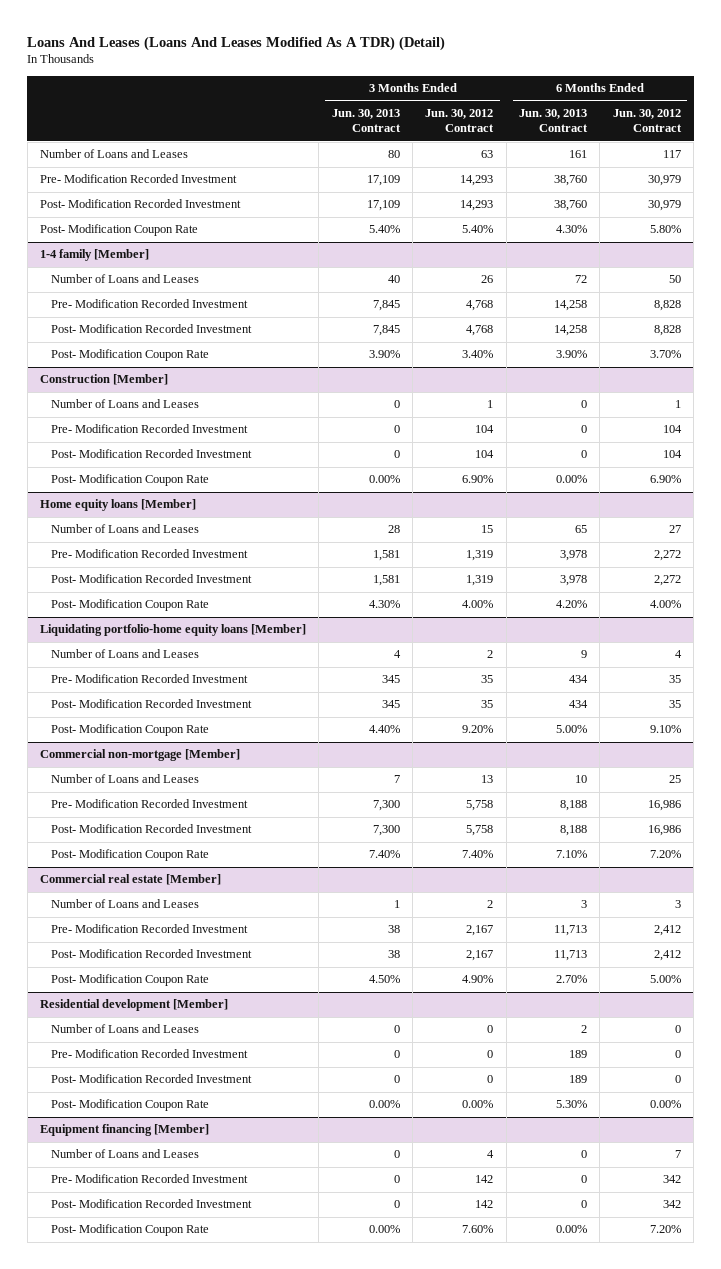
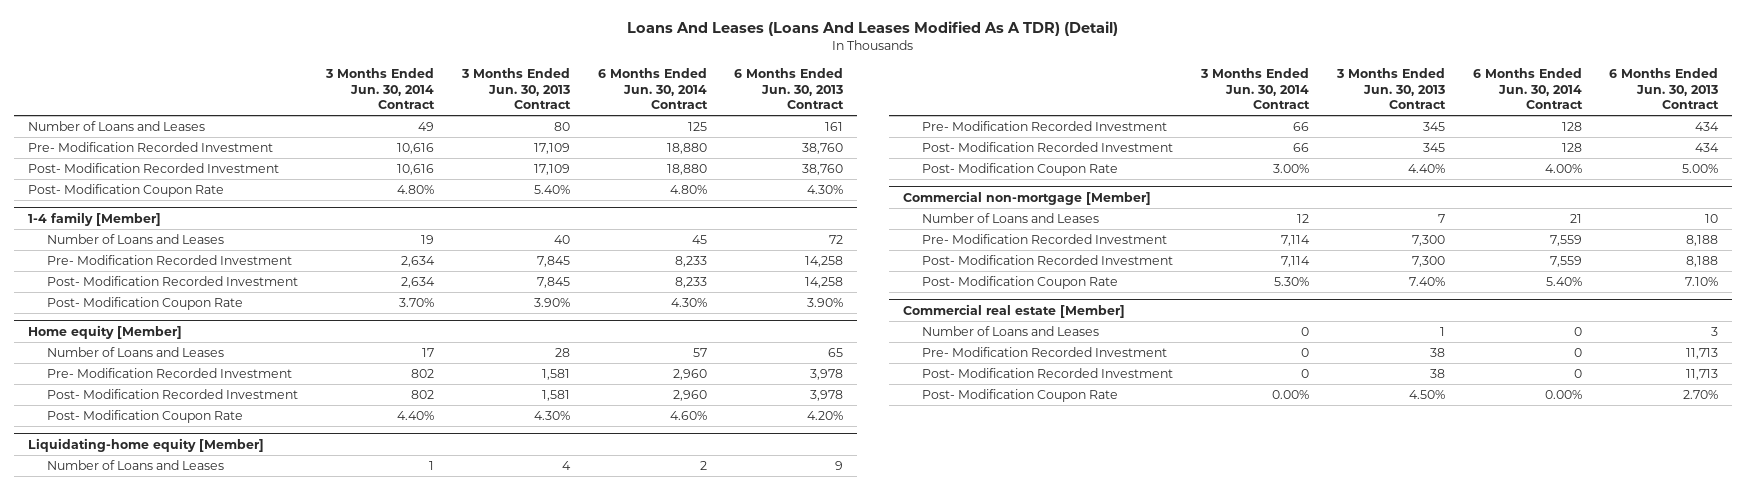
- | 3 Months Ended Jun. 30, 2013 Contract | 3 Months Ended Jun. 30, 2012 Contract | 6 Months Ended Jun. 30, 2013 Contract | 6 Months Ended Jun. 30, 2012 Contract
+ | 3 Months Ended Jun. 30, 2014 Contract | 3 Months Ended Jun. 30, 2013 Contract | 6 Months Ended Jun. 30, 2014 Contract | 6 Months Ended Jun. 30, 2013 Contract
- Construction [Member]
- Number of Loans and Leases | 0 | 1 | 0 | 1
- Pre- Modification Recorded Investment | 0 | 104 | 0 | 104
- Post- Modification Recorded Investment | 0 | 104 | 0 | 104
- Post- Modification Coupon Rate | 0.00% | 6.90% | 0.00% | 6.90%
- Home equity loans [Member]
+ Home equity [Member]
- Liquidating portfolio-home equity loans [Member]
+ Liquidating-home equity [Member]
- Residential development [Member]
- Number of Loans and Leases | 0 | 0 | 2 | 0
- Pre- Modification Recorded Investment | 0 | 0 | 189 | 0
- Post- Modification Recorded Investment | 0 | 0 | 189 | 0
- Post- Modification Coupon Rate | 0.00% | 0.00% | 5.30% | 0.00%
- Equipment financing [Member]
- Number of Loans and Leases | 0 | 4 | 0 | 7
- Pre- Modification Recorded Investment | 0 | 142 | 0 | 342
- Post- Modification Recorded Investment | 0 | 142 | 0 | 342
- Post- Modification Coupon Rate | 0.00% | 7.60% | 0.00% | 7.20%

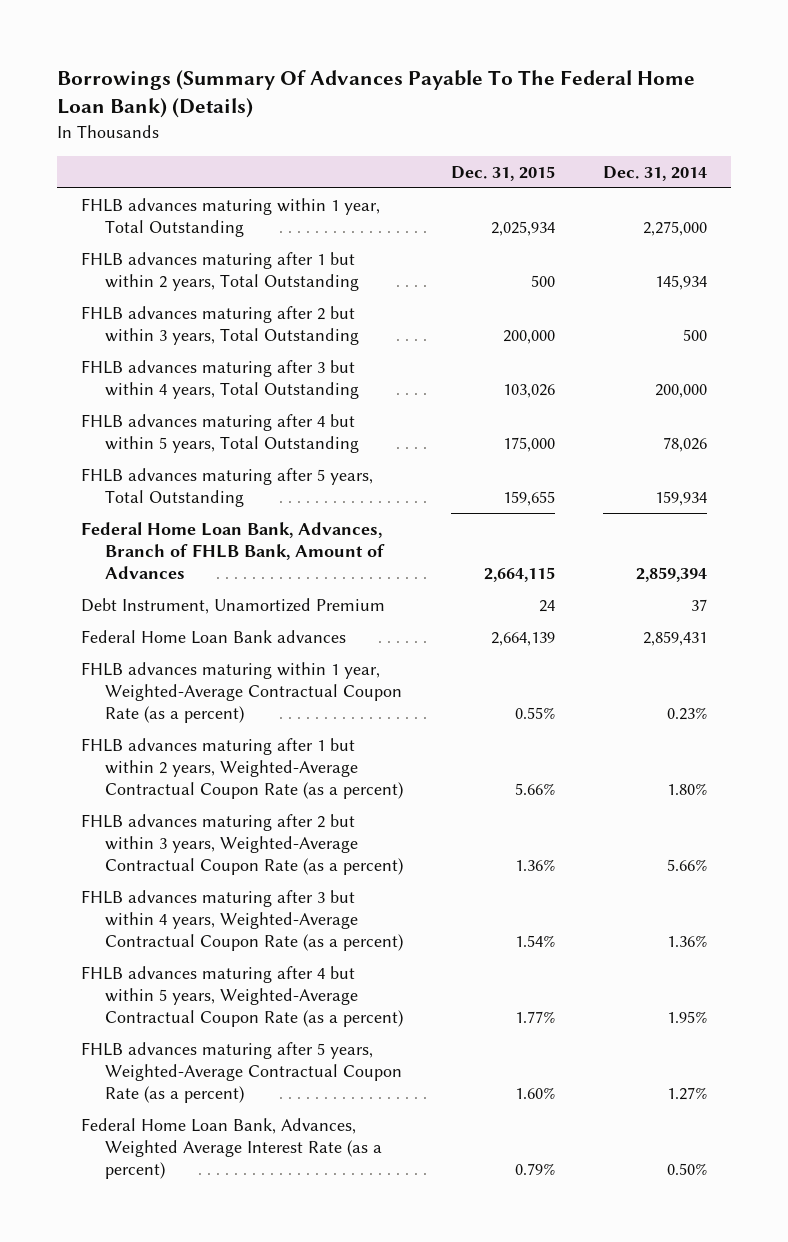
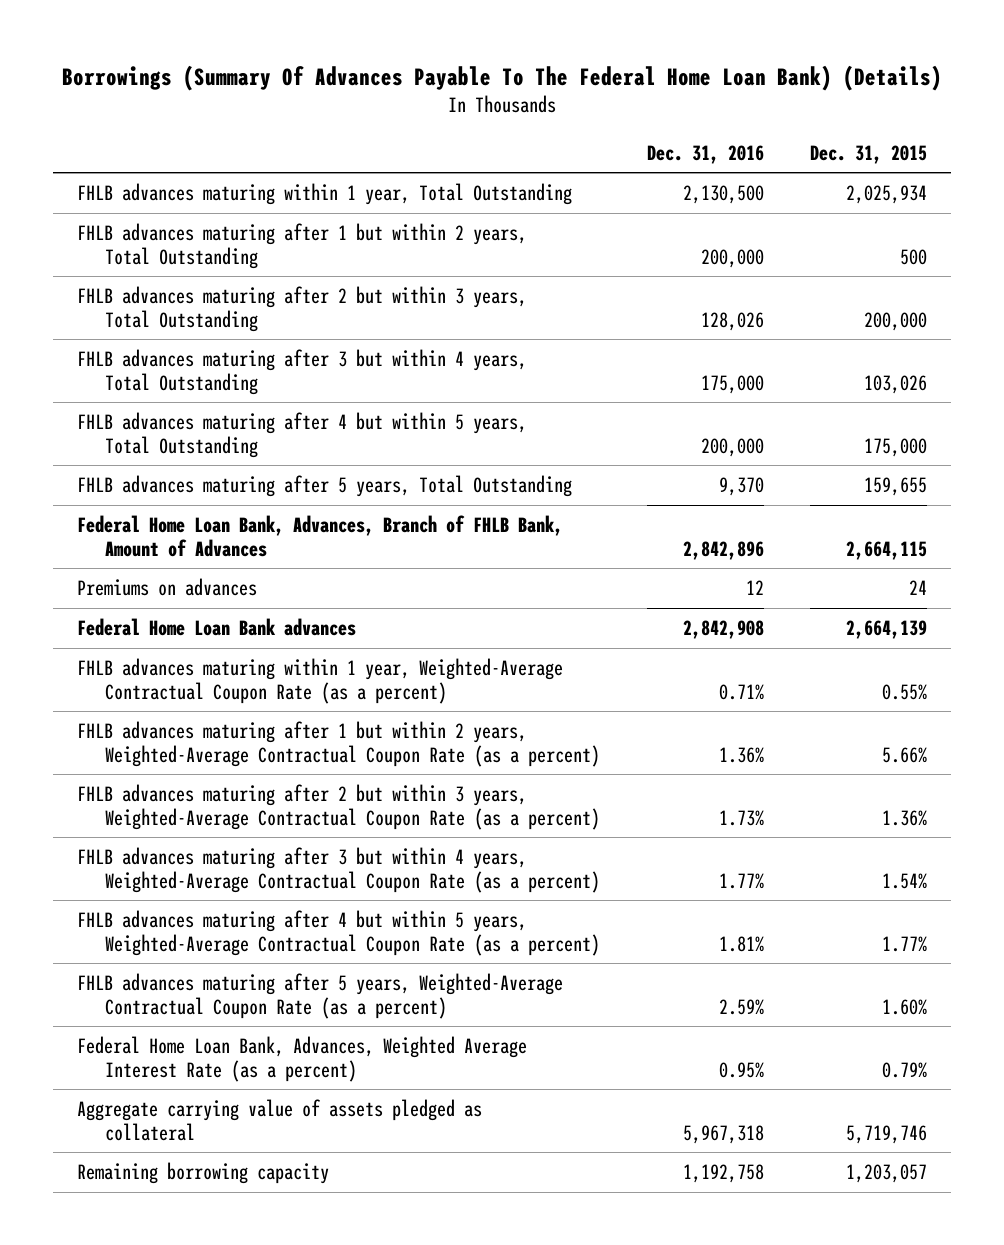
- | Dec. 31, 2015 | Dec. 31, 2014
+ | Dec. 31, 2016 | Dec. 31, 2015
- Debt Instrument, Unamortized Premium | 24 | 37
+ Premiums on advances | 12 | 24
+ Aggregate carrying value of assets pledged as collateral | 5,967,318 | 5,719,746
+ Remaining borrowing capacity | 1,192,758 | 1,203,057

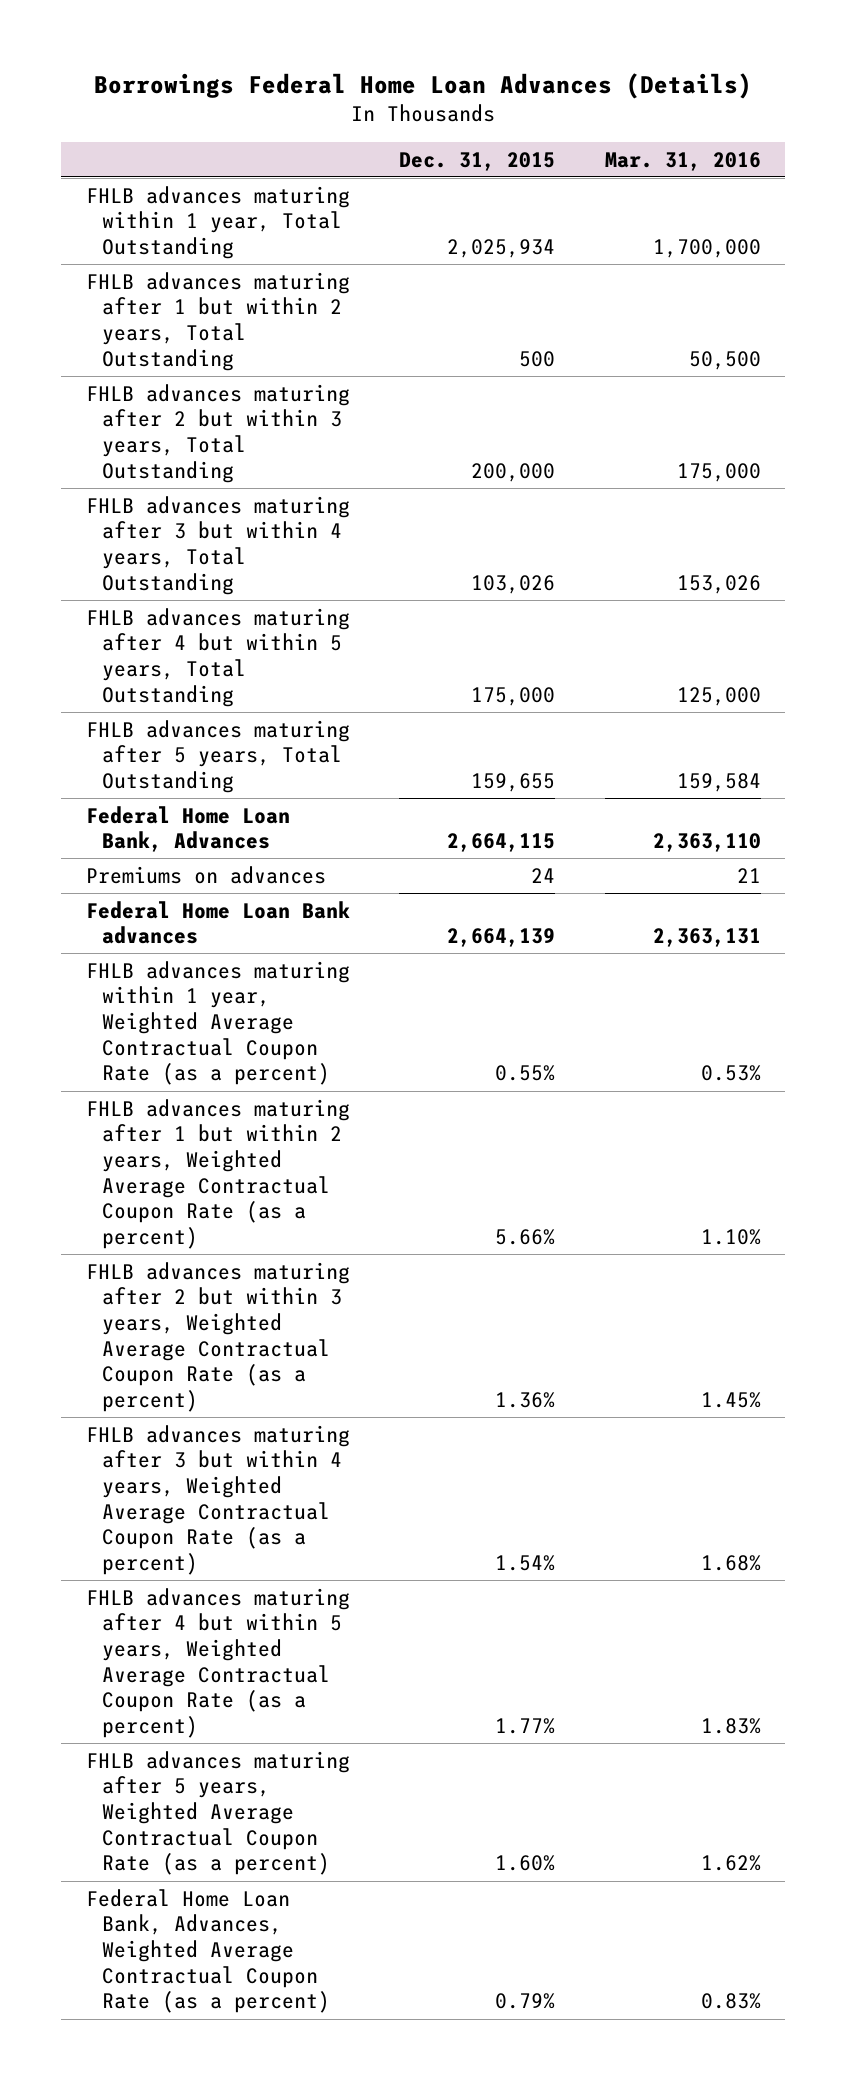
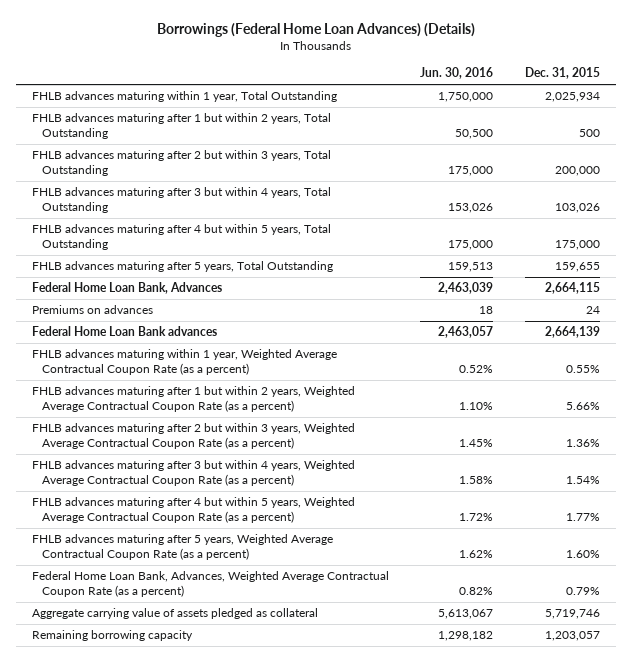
- Borrowings Federal Home Loan Advances (Details)
+ Borrowings (Federal Home Loan Advances) (Details)
- | Dec. 31, 2015 | Mar. 31, 2016
+ | Jun. 30, 2016 | Dec. 31, 2015
+ Aggregate carrying value of assets pledged as collateral | 5,613,067 | 5,719,746
+ Remaining borrowing capacity | 1,298,182 | 1,203,057

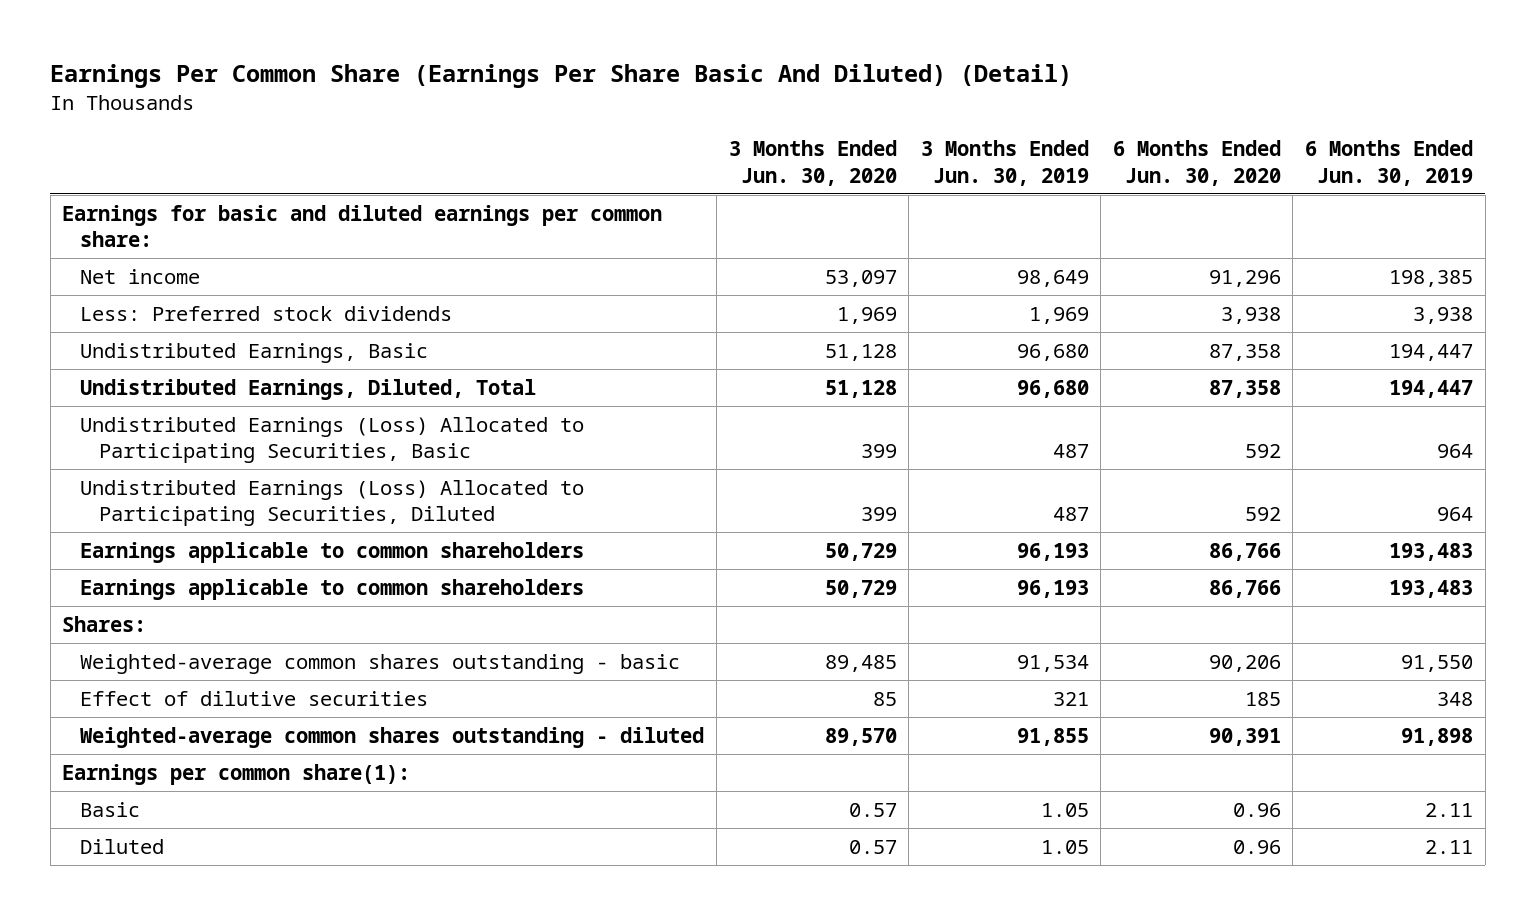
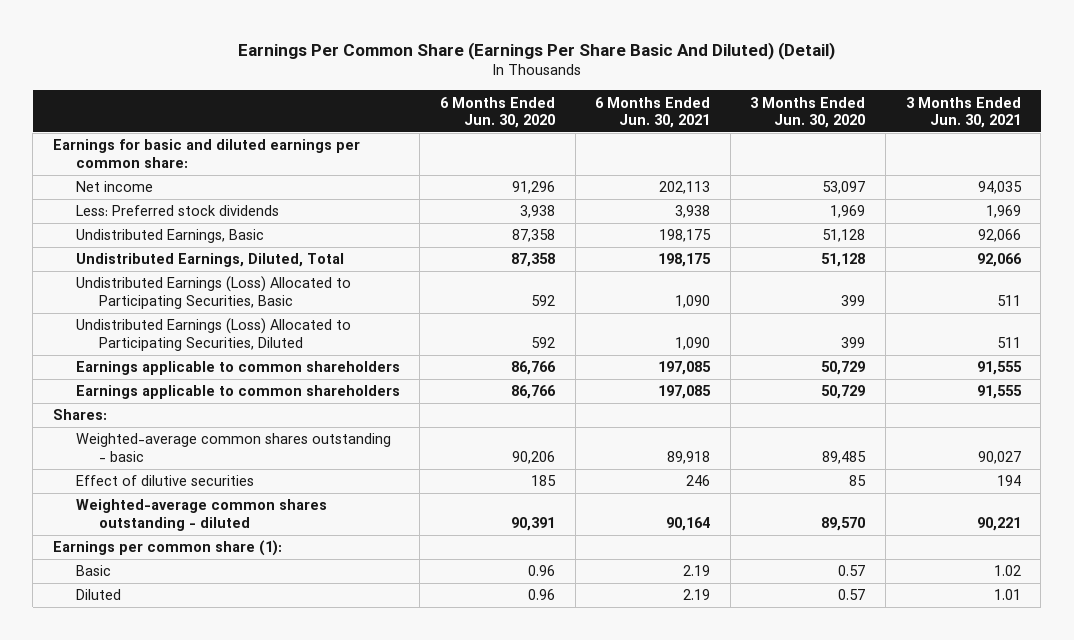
- | 3 Months Ended Jun. 30, 2020 | 3 Months Ended Jun. 30, 2019 | 6 Months Ended Jun. 30, 2020 | 6 Months Ended Jun. 30, 2019
+ | 6 Months Ended Jun. 30, 2020 | 6 Months Ended Jun. 30, 2021 | 3 Months Ended Jun. 30, 2020 | 3 Months Ended Jun. 30, 2021
- Earnings per common share(1):
+ Earnings per common share (1):

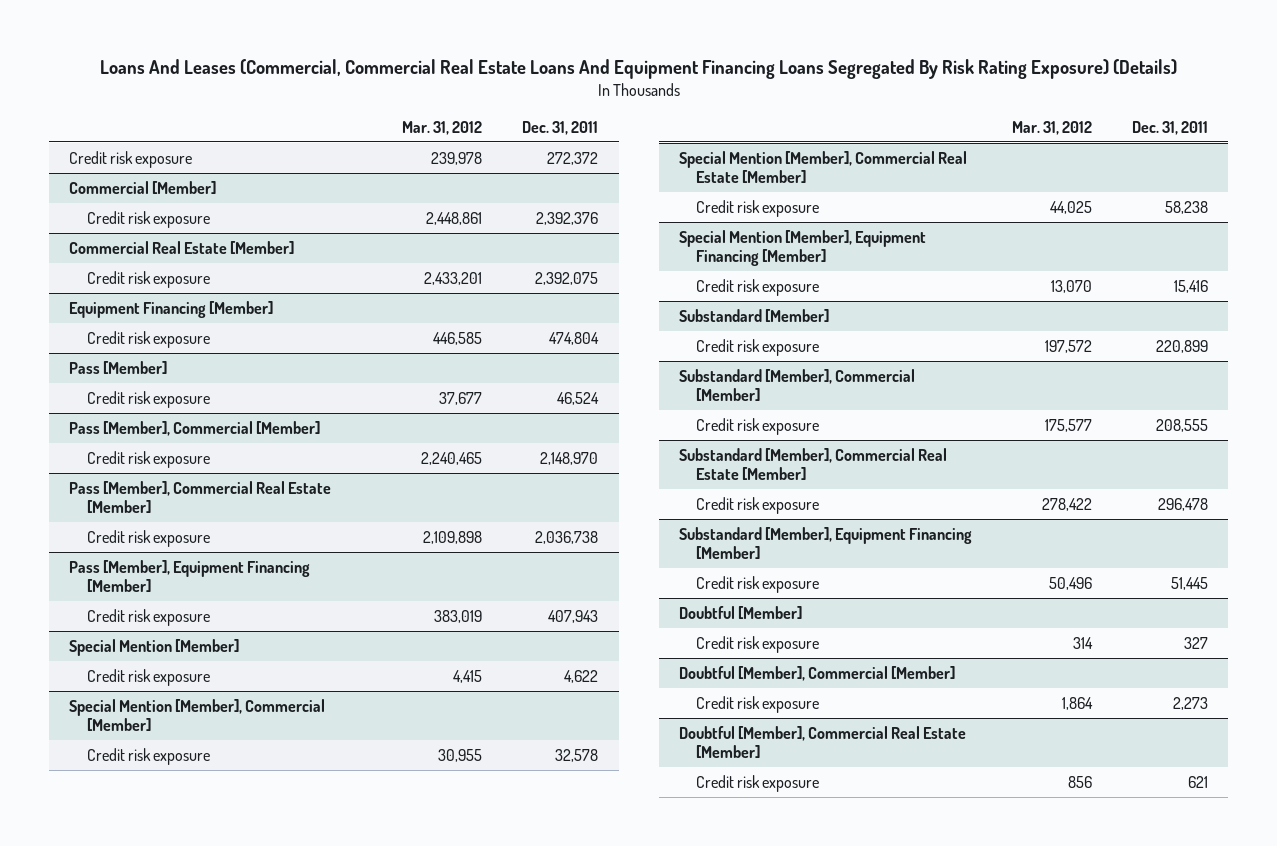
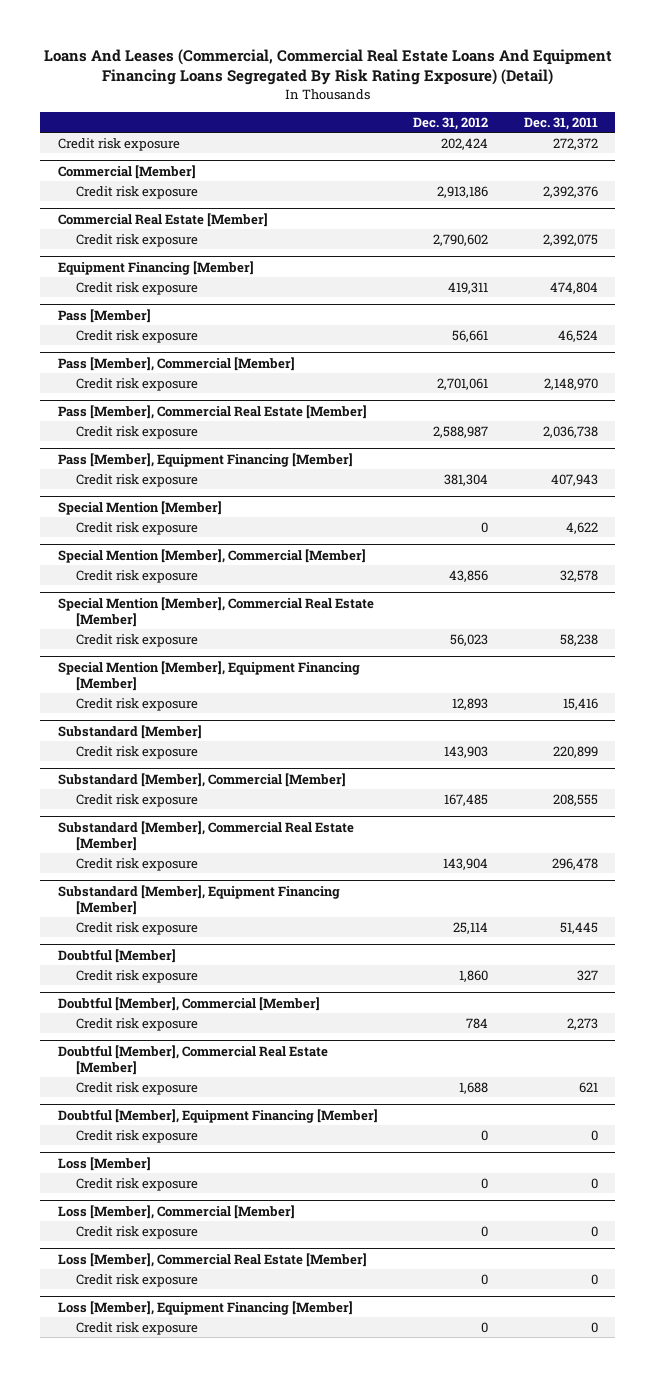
- Loans And Leases (Commercial, Commercial Real Estate Loans And Equipment Financing Loans Segregated By Risk Rating Exposure) (Details)
+ Loans And Leases (Commercial, Commercial Real Estate Loans And Equipment Financing Loans Segregated By Risk Rating Exposure) (Detail)
- | Mar. 31, 2012 | Dec. 31, 2011
+ | Dec. 31, 2012 | Dec. 31, 2011
+ Doubtful [Member], Equipment Financing [Member]
+ Credit risk exposure | 0 | 0
+ Loss [Member]
+ Credit risk exposure | 0 | 0
+ Loss [Member], Commercial [Member]
+ Credit risk exposure | 0 | 0
+ Loss [Member], Commercial Real Estate [Member]
+ Credit risk exposure | 0 | 0
+ Loss [Member], Equipment Financing [Member]
+ Credit risk exposure | 0 | 0

